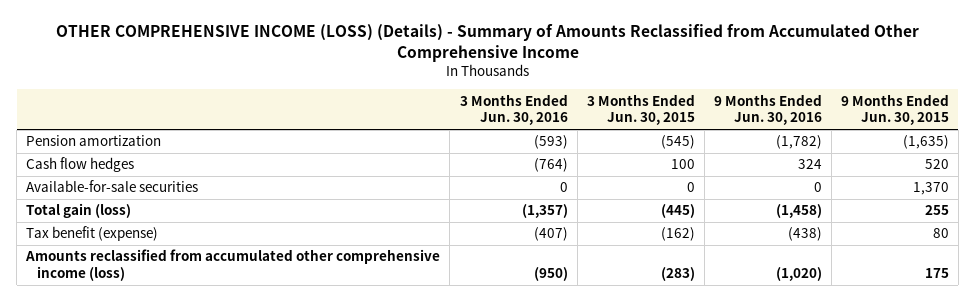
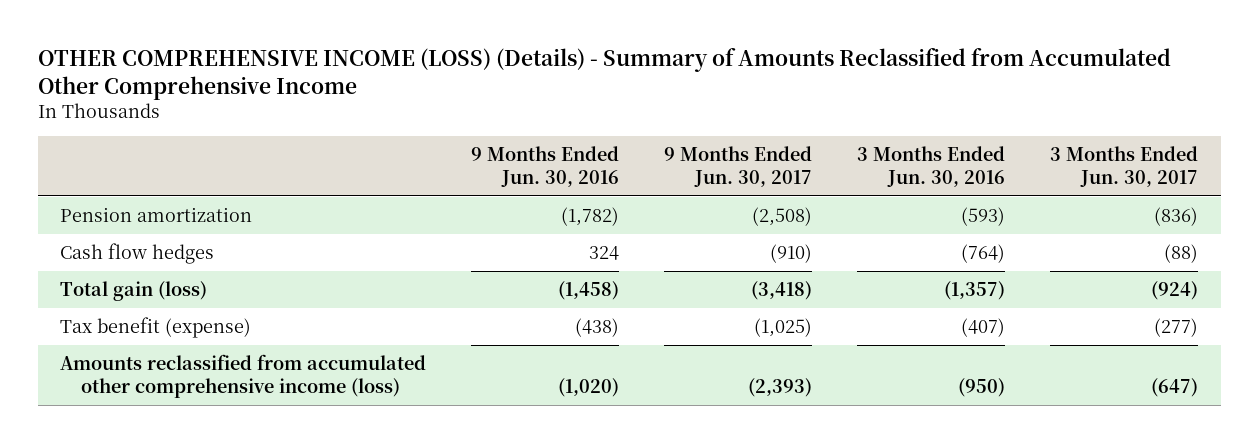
- | 3 Months Ended Jun. 30, 2016 | 3 Months Ended Jun. 30, 2015 | 9 Months Ended Jun. 30, 2016 | 9 Months Ended Jun. 30, 2015
+ | 9 Months Ended Jun. 30, 2016 | 9 Months Ended Jun. 30, 2017 | 3 Months Ended Jun. 30, 2016 | 3 Months Ended Jun. 30, 2017
- Available-for-sale securities | 0 | 0 | 0 | 1,370

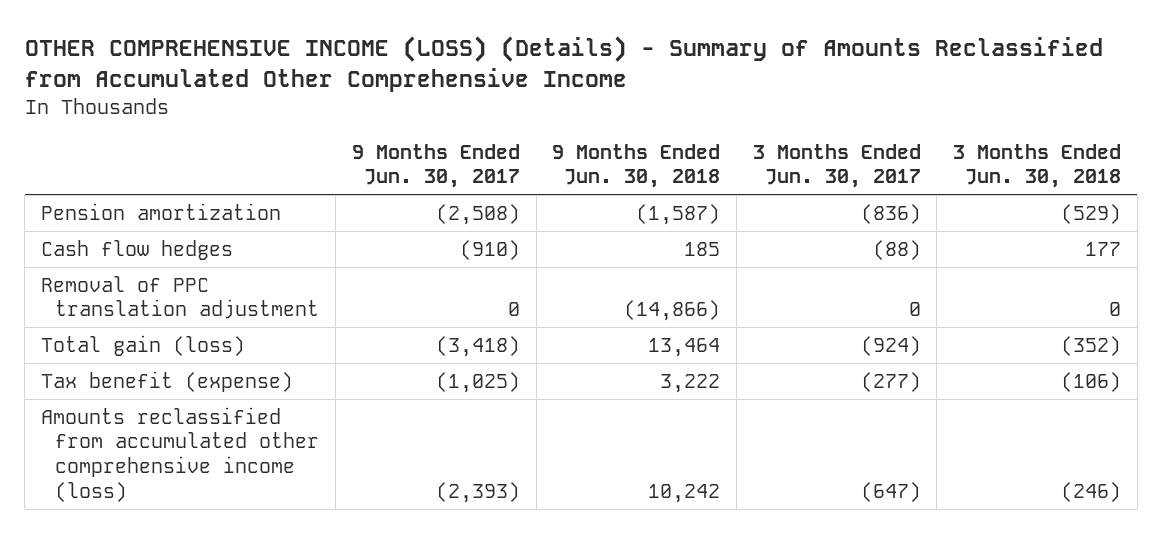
- | 9 Months Ended Jun. 30, 2016 | 9 Months Ended Jun. 30, 2017 | 3 Months Ended Jun. 30, 2016 | 3 Months Ended Jun. 30, 2017
+ | 9 Months Ended Jun. 30, 2017 | 9 Months Ended Jun. 30, 2018 | 3 Months Ended Jun. 30, 2017 | 3 Months Ended Jun. 30, 2018
+ Removal of PPC translation adjustment | 0 | (14,866) | 0 | 0

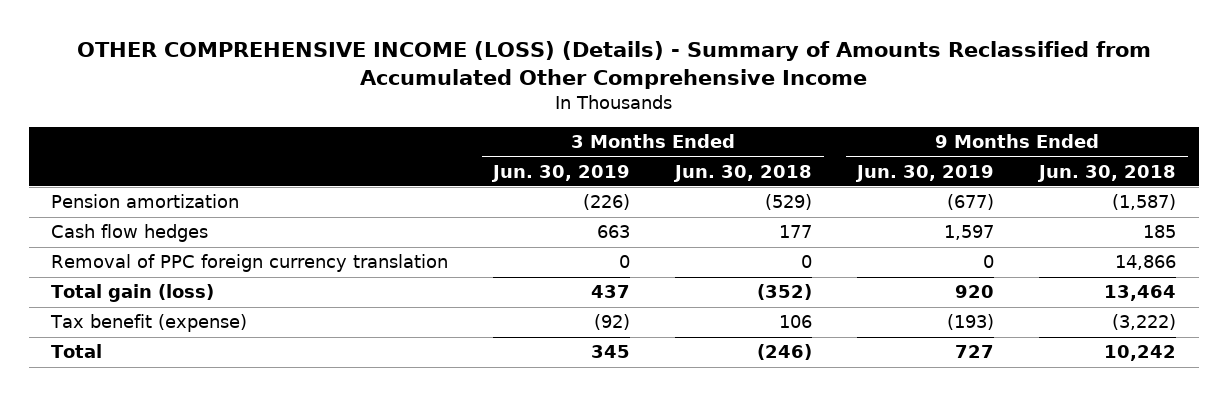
- | 9 Months Ended Jun. 30, 2017 | 9 Months Ended Jun. 30, 2018 | 3 Months Ended Jun. 30, 2017 | 3 Months Ended Jun. 30, 2018
+ | 3 Months Ended Jun. 30, 2019 | 3 Months Ended Jun. 30, 2018 | 9 Months Ended Jun. 30, 2019 | 9 Months Ended Jun. 30, 2018
- Removal of PPC translation adjustment | 0 | (14,866) | 0 | 0
+ Removal of PPC foreign currency translation | 0 | 0 | 0 | 14,866
- Tax benefit (expense) | (1,025) | 3,222 | (277) | (106)
- Amounts reclassified from accumulated other comprehensive income (loss) | (2,393) | 10,242 | (647) | (246)
+ Tax benefit (expense) | (92) | 106 | (193) | (3,222)
+ Total | 345 | (246) | 727 | 10,242

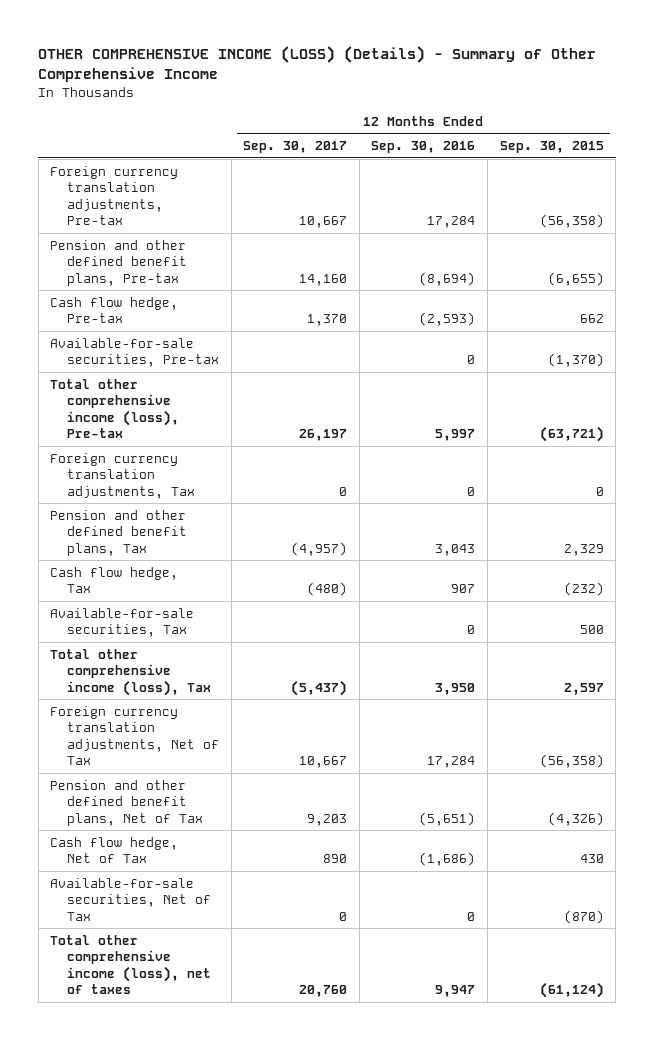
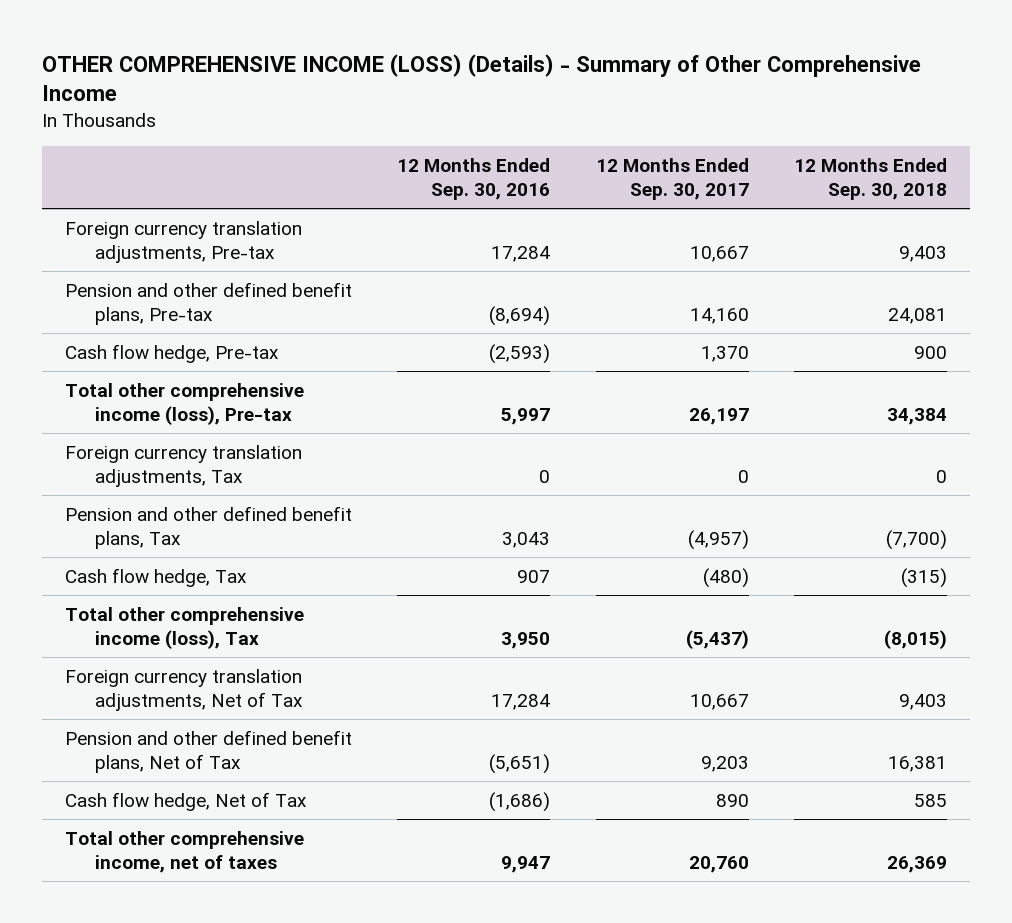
- | 12 Months Ended Sep. 30, 2017 | 12 Months Ended Sep. 30, 2016 | 12 Months Ended Sep. 30, 2015
+ | 12 Months Ended Sep. 30, 2016 | 12 Months Ended Sep. 30, 2017 | 12 Months Ended Sep. 30, 2018
- Available-for-sale securities, Pre-tax | | 0 | (1,370)
- Available-for-sale securities, Tax | | 0 | 500
- Available-for-sale securities, Net of Tax | 0 | 0 | (870)
- Total other comprehensive income (loss), net of taxes | 20,760 | 9,947 | (61,124)
+ Total other comprehensive income, net of taxes | 9,947 | 20,760 | 26,369

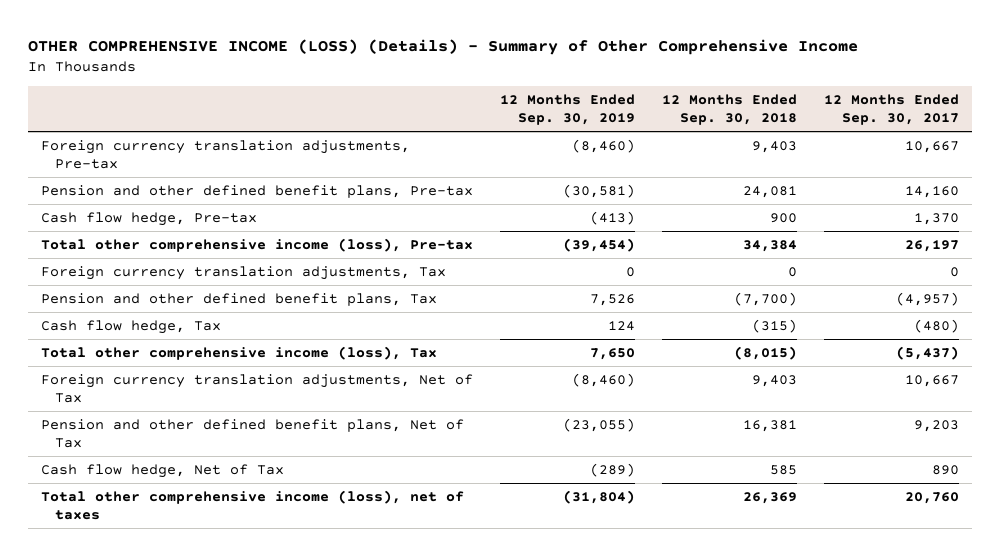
- | 12 Months Ended Sep. 30, 2016 | 12 Months Ended Sep. 30, 2017 | 12 Months Ended Sep. 30, 2018
+ | 12 Months Ended Sep. 30, 2019 | 12 Months Ended Sep. 30, 2018 | 12 Months Ended Sep. 30, 2017
- Total other comprehensive income, net of taxes | 9,947 | 20,760 | 26,369
+ Total other comprehensive income (loss), net of taxes | (31,804) | 26,369 | 20,760

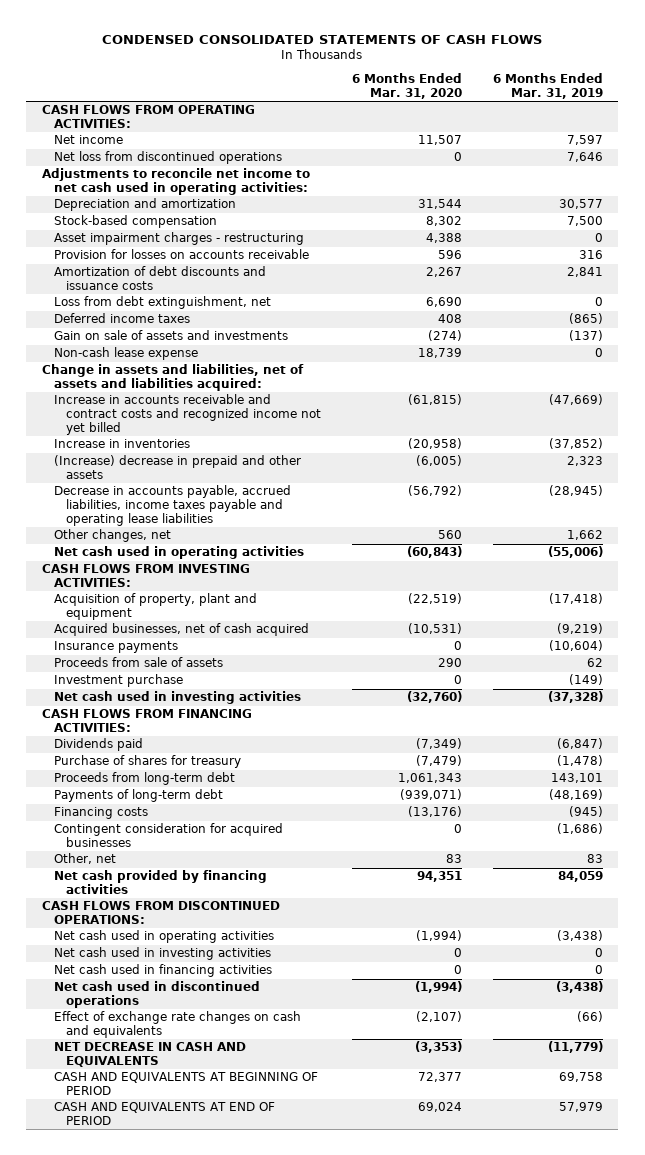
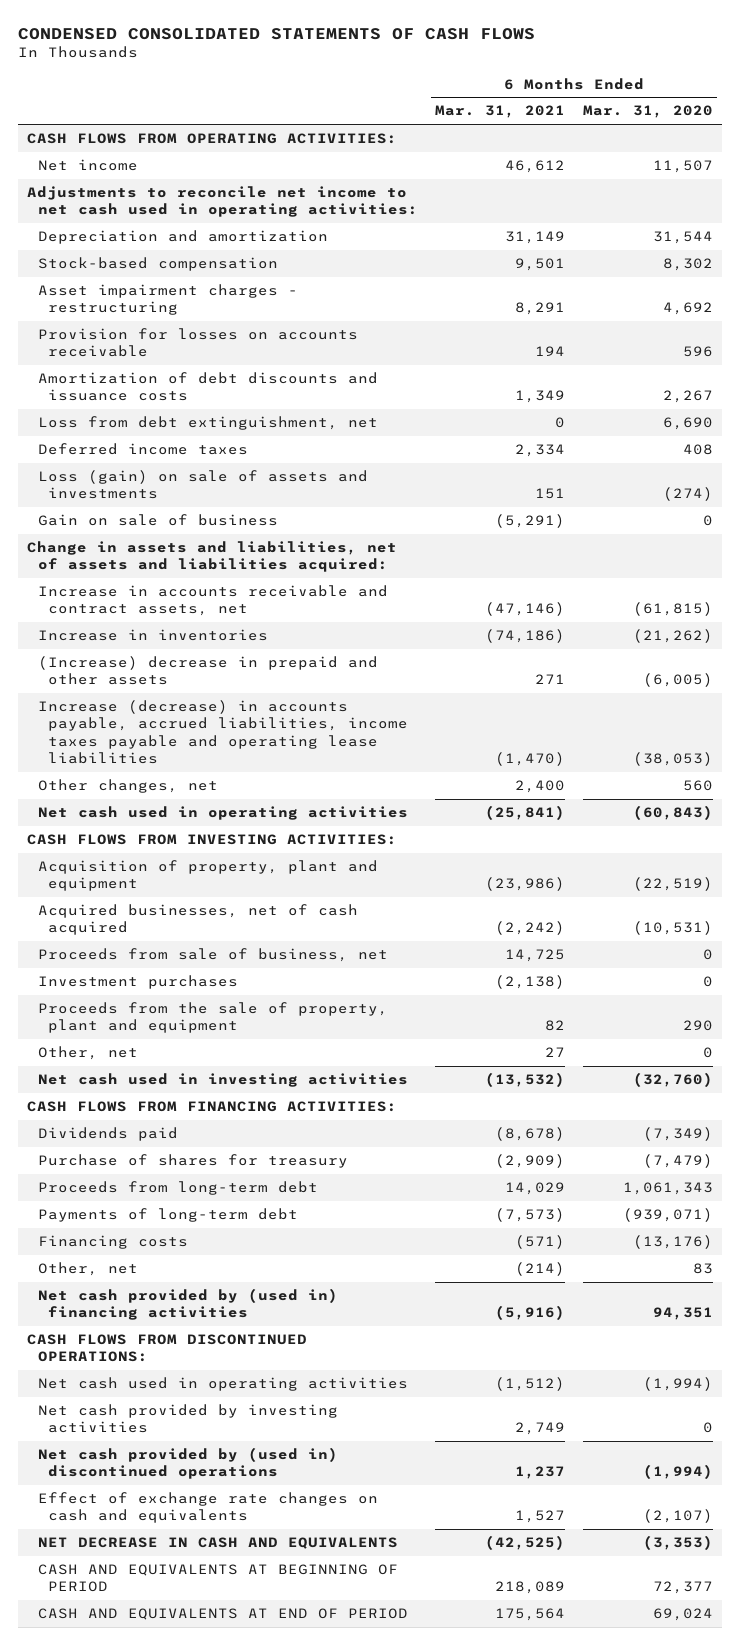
- | 6 Months Ended Mar. 31, 2020 | 6 Months Ended Mar. 31, 2019
+ | 6 Months Ended Mar. 31, 2021 | 6 Months Ended Mar. 31, 2020
- Net loss from discontinued operations | 0 | 7,646
- Asset impairment charges - restructuring | 4,388 | 0
+ Asset impairment charges - restructuring | 8,291 | 4,692
- Gain on sale of assets and investments | (274) | (137)
- Non-cash lease expense | 18,739 | 0
+ Loss (gain) on sale of assets and investments | 151 | (274)
+ Gain on sale of business | (5,291) | 0
- Increase in accounts receivable and contract costs and recognized income not yet billed | (61,815) | (47,669)
- Increase in inventories | (20,958) | (37,852)
+ Increase in accounts receivable and contract assets, net | (47,146) | (61,815)
+ Increase in inventories | (74,186) | (21,262)
- Decrease in accounts payable, accrued liabilities, income taxes payable and operating lease liabilities | (56,792) | (28,945)
+ Increase (decrease) in accounts payable, accrued liabilities, income taxes payable and operating lease liabilities | (1,470) | (38,053)
- Insurance payments | 0 | (10,604)
- Proceeds from sale of assets | 290 | 62
- Investment purchase | 0 | (149)
+ Proceeds from sale of business, net | 14,725 | 0
+ Investment purchases | (2,138) | 0
+ Proceeds from the sale of property, plant and equipment | 82 | 290
+ Other, net | 27 | 0
- Contingent consideration for acquired businesses | 0 | (1,686)
- Net cash provided by financing activities | 94,351 | 84,059
+ Net cash provided by (used in) financing activities | (5,916) | 94,351
- Net cash used in investing activities | 0 | 0
- Net cash used in financing activities | 0 | 0
- Net cash used in discontinued operations | (1,994) | (3,438)
+ Net cash provided by investing activities | 2,749 | 0
+ Net cash provided by (used in) discontinued operations | 1,237 | (1,994)

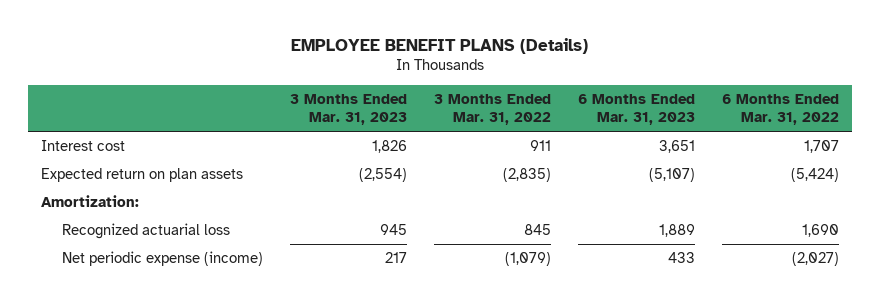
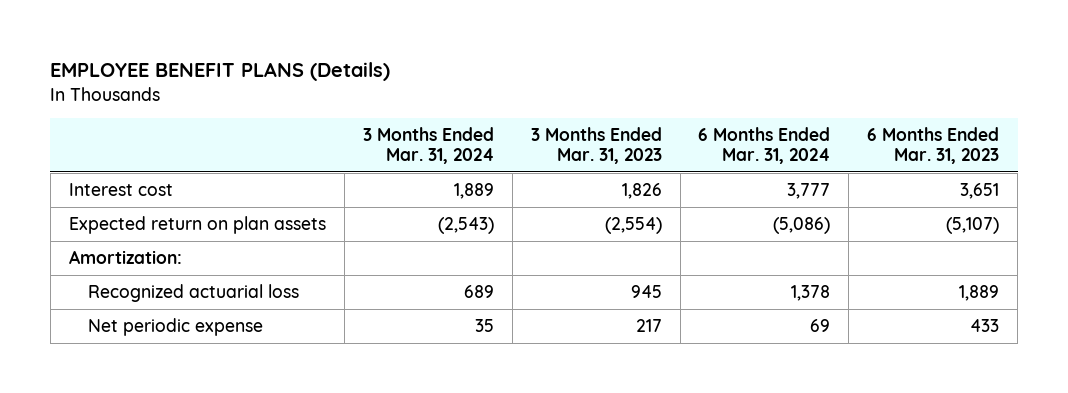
- | 3 Months Ended Mar. 31, 2023 | 3 Months Ended Mar. 31, 2022 | 6 Months Ended Mar. 31, 2023 | 6 Months Ended Mar. 31, 2022
+ | 3 Months Ended Mar. 31, 2024 | 3 Months Ended Mar. 31, 2023 | 6 Months Ended Mar. 31, 2024 | 6 Months Ended Mar. 31, 2023
- Net periodic expense (income) | 217 | (1,079) | 433 | (2,027)
+ Net periodic expense | 35 | 217 | 69 | 433

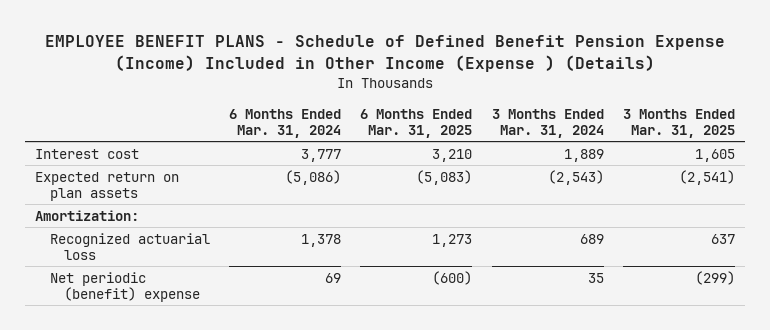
- EMPLOYEE BENEFIT PLANS (Details)
+ EMPLOYEE BENEFIT PLANS - Schedule of Defined Benefit Pension Expense (Income) Included in Other Income (Expense ) (Details)
- | 3 Months Ended Mar. 31, 2024 | 3 Months Ended Mar. 31, 2023 | 6 Months Ended Mar. 31, 2024 | 6 Months Ended Mar. 31, 2023
+ | 6 Months Ended Mar. 31, 2024 | 6 Months Ended Mar. 31, 2025 | 3 Months Ended Mar. 31, 2024 | 3 Months Ended Mar. 31, 2025
- Net periodic expense | 35 | 217 | 69 | 433
+ Net periodic (benefit) expense | 69 | (600) | 35 | (299)

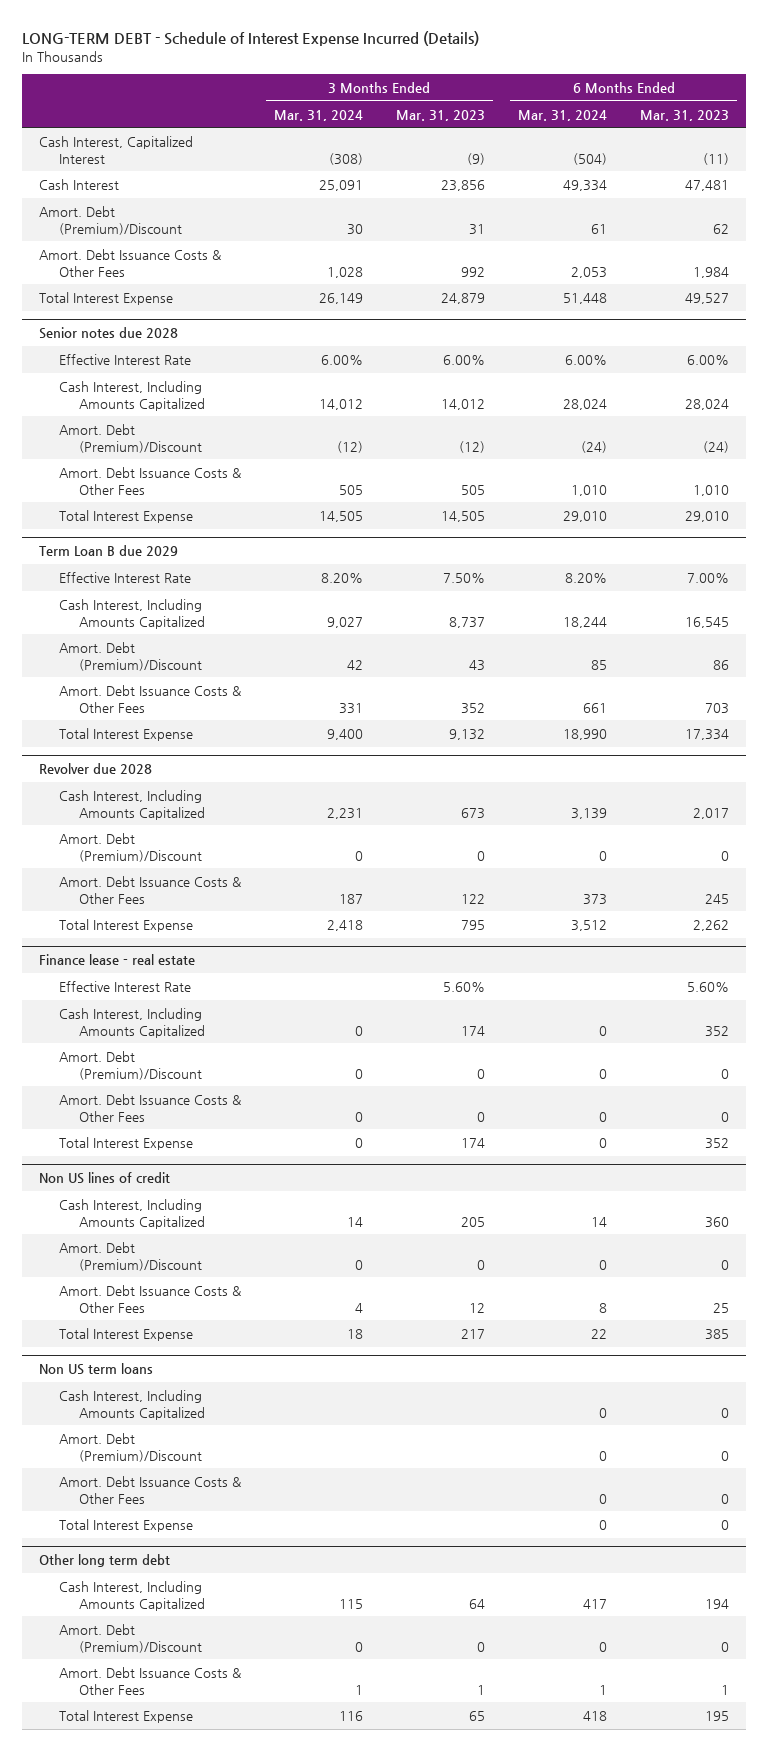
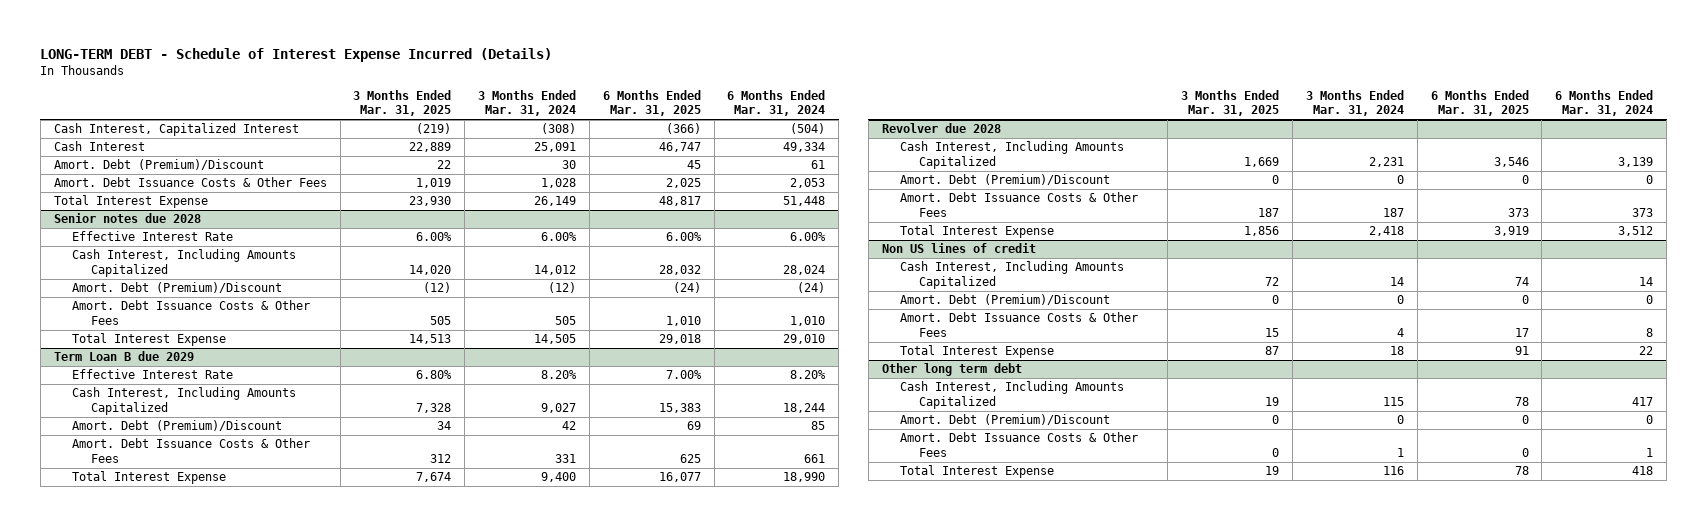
- | 3 Months Ended Mar. 31, 2024 | 3 Months Ended Mar. 31, 2023 | 6 Months Ended Mar. 31, 2024 | 6 Months Ended Mar. 31, 2023
+ | 3 Months Ended Mar. 31, 2025 | 3 Months Ended Mar. 31, 2024 | 6 Months Ended Mar. 31, 2025 | 6 Months Ended Mar. 31, 2024
- Finance lease - real estate
- Effective Interest Rate | | 5.60% | | 5.60%
- Cash Interest, Including Amounts Capitalized | 0 | 174 | 0 | 352
- Amort. Debt (Premium)/Discount | 0 | 0 | 0 | 0
- Amort. Debt Issuance Costs & Other Fees | 0 | 0 | 0 | 0
- Total Interest Expense | 0 | 174 | 0 | 352
- Non US term loans
- Cash Interest, Including Amounts Capitalized | | | 0 | 0
- Amort. Debt (Premium)/Discount | | | 0 | 0
- Amort. Debt Issuance Costs & Other Fees | | | 0 | 0
- Total Interest Expense | | | 0 | 0

